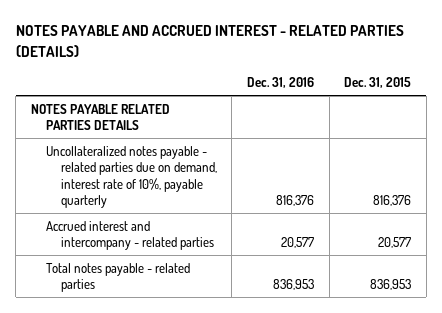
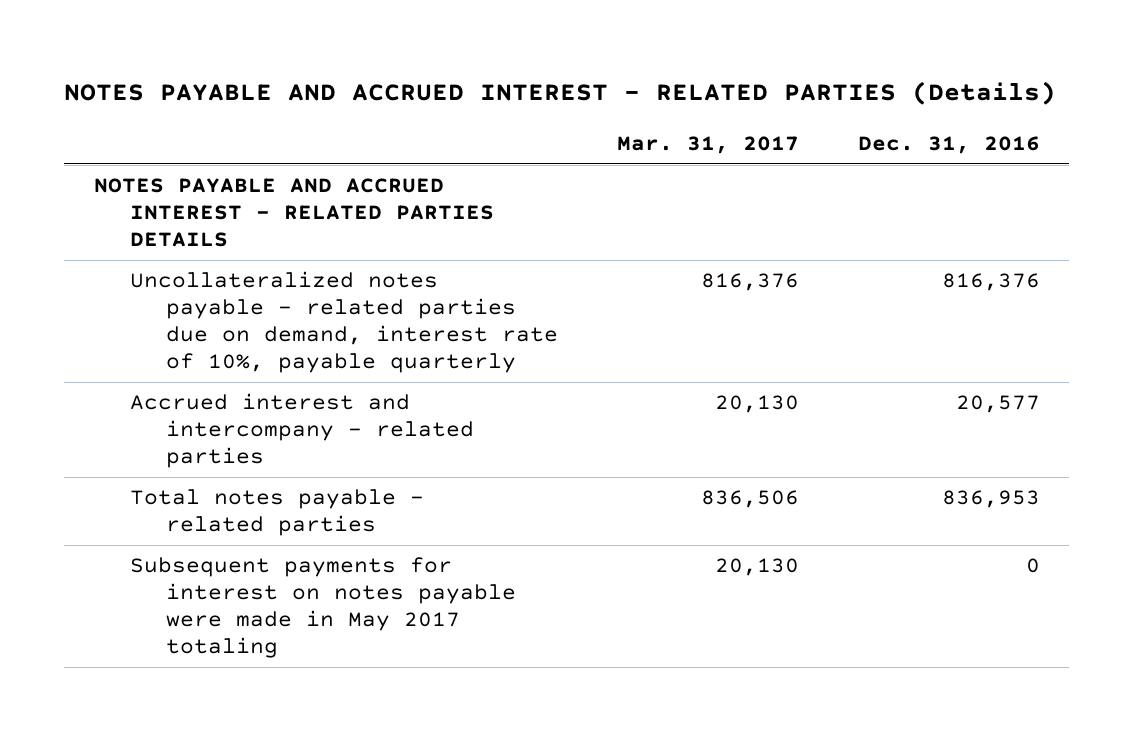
- NOTES PAYABLE AND ACCRUED INTEREST - RELATED PARTIES (DETAILS)
+ NOTES PAYABLE AND ACCRUED INTEREST - RELATED PARTIES (Details)
- | Dec. 31, 2016 | Dec. 31, 2015
+ | Mar. 31, 2017 | Dec. 31, 2016
- NOTES PAYABLE RELATED PARTIES DETAILS
+ NOTES PAYABLE AND ACCRUED INTEREST - RELATED PARTIES DETAILS
+ Subsequent payments for interest on notes payable were made in May 2017 totaling | 20,130 | 0

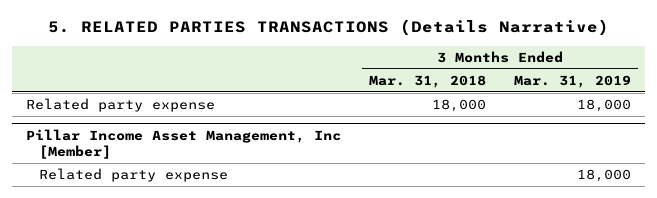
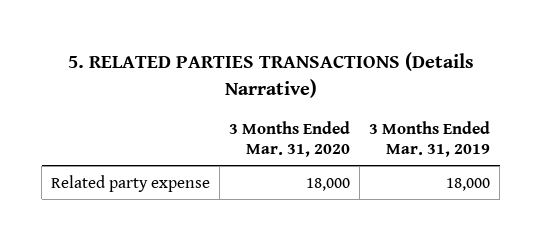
- | 3 Months Ended Mar. 31, 2018 | 3 Months Ended Mar. 31, 2019
+ | 3 Months Ended Mar. 31, 2020 | 3 Months Ended Mar. 31, 2019
- Pillar Income Asset Management, Inc [Member]
- Related party expense | | 18,000

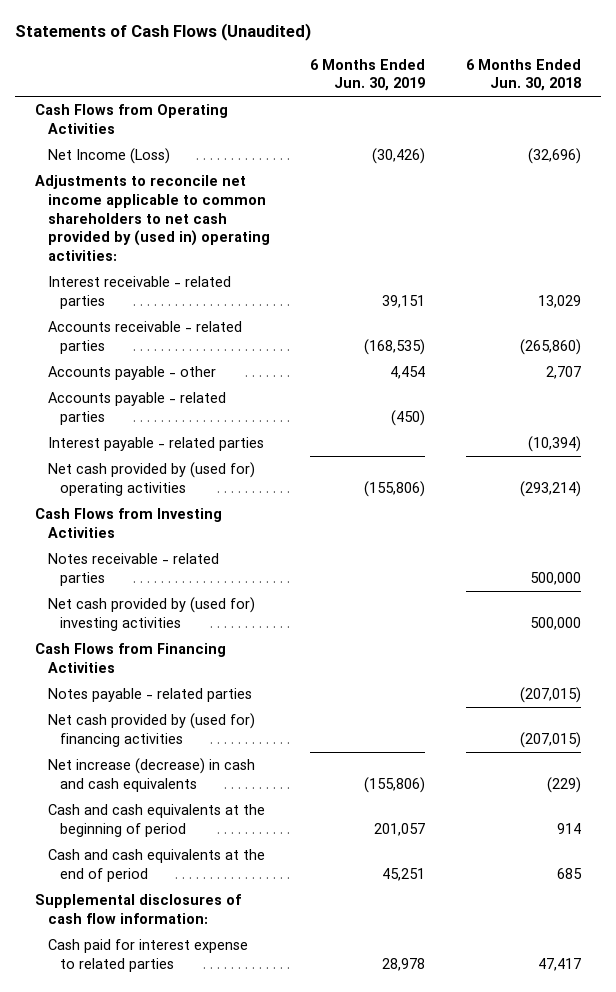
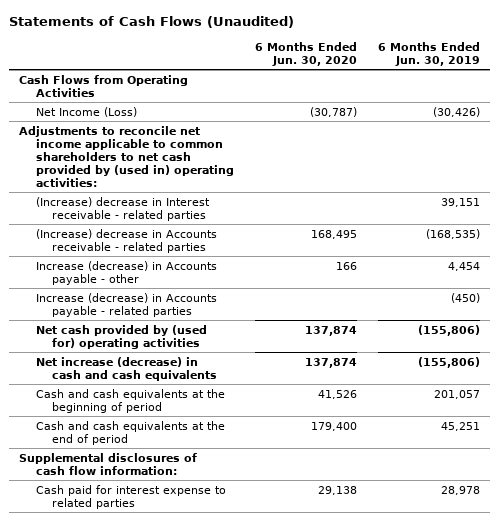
- | 6 Months Ended Jun. 30, 2019 | 6 Months Ended Jun. 30, 2018
+ | 6 Months Ended Jun. 30, 2020 | 6 Months Ended Jun. 30, 2019
- Interest receivable - related parties | 39,151 | 13,029
- Accounts receivable - related parties | (168,535) | (265,860)
- Accounts payable - other | 4,454 | 2,707
- Accounts payable - related parties | (450) |
- Interest payable - related parties | | (10,394)
+ (Increase) decrease in Interest receivable - related parties | | 39,151
+ (Increase) decrease in Accounts receivable - related parties | 168,495 | (168,535)
+ Increase (decrease) in Accounts payable - other | 166 | 4,454
+ Increase (decrease) in Accounts payable - related parties | | (450)
- Cash Flows from Investing Activities
- Notes receivable - related parties | | 500,000
- Net cash provided by (used for) investing activities | | 500,000
- Cash Flows from Financing Activities
- Notes payable - related parties | | (207,015)
- Net cash provided by (used for) financing activities | | (207,015)

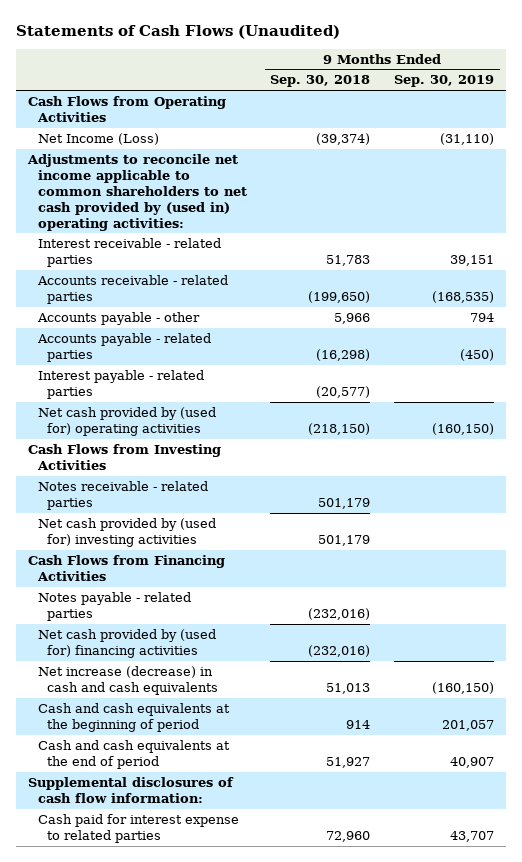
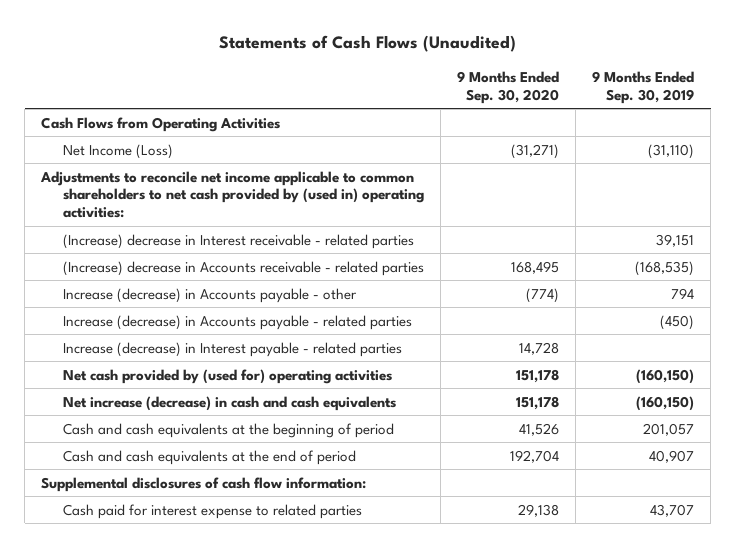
- | 9 Months Ended Sep. 30, 2018 | 9 Months Ended Sep. 30, 2019
+ | 9 Months Ended Sep. 30, 2020 | 9 Months Ended Sep. 30, 2019
- Interest receivable - related parties | 51,783 | 39,151
- Accounts receivable - related parties | (199,650) | (168,535)
- Accounts payable - other | 5,966 | 794
- Accounts payable - related parties | (16,298) | (450)
- Interest payable - related parties | (20,577) |
+ (Increase) decrease in Interest receivable - related parties | | 39,151
+ (Increase) decrease in Accounts receivable - related parties | 168,495 | (168,535)
+ Increase (decrease) in Accounts payable - other | (774) | 794
+ Increase (decrease) in Accounts payable - related parties | | (450)
+ Increase (decrease) in Interest payable - related parties | 14,728 |
- Cash Flows from Investing Activities
- Notes receivable - related parties | 501,179 |
- Net cash provided by (used for) investing activities | 501,179 |
- Cash Flows from Financing Activities
- Notes payable - related parties | (232,016) |
- Net cash provided by (used for) financing activities | (232,016) |

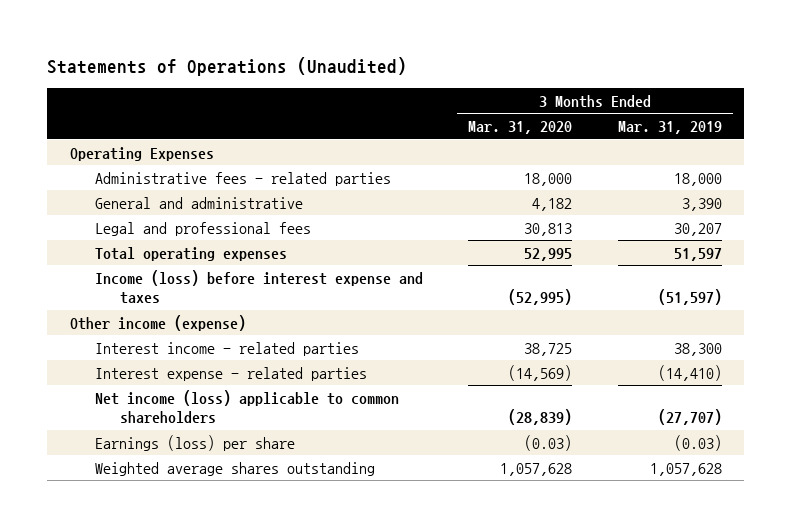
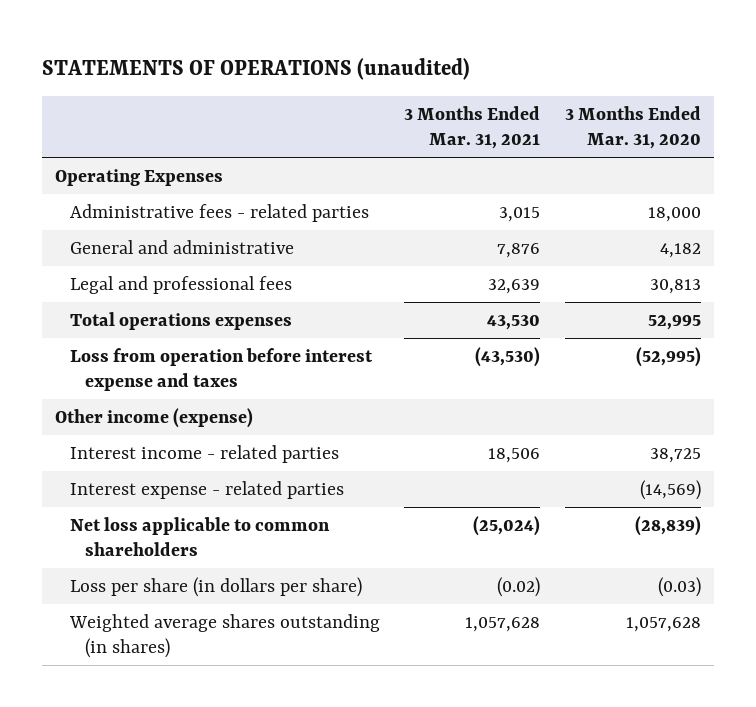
- Statements of Operations (Unaudited)
+ STATEMENTS OF OPERATIONS (unaudited)
- | 3 Months Ended Mar. 31, 2020 | 3 Months Ended Mar. 31, 2019
+ | 3 Months Ended Mar. 31, 2021 | 3 Months Ended Mar. 31, 2020
- Total operating expenses | 52,995 | 51,597
- Income (loss) before interest expense and taxes | (52,995) | (51,597)
+ Total operations expenses | 43,530 | 52,995
+ Loss from operation before interest expense and taxes | (43,530) | (52,995)
- Net income (loss) applicable to common shareholders | (28,839) | (27,707)
- Earnings (loss) per share | (0.03) | (0.03)
- Weighted average shares outstanding | 1,057,628 | 1,057,628
+ Net loss applicable to common shareholders | (25,024) | (28,839)
+ Loss per share (in dollars per share) | (0.02) | (0.03)
+ Weighted average shares outstanding (in shares) | 1,057,628 | 1,057,628

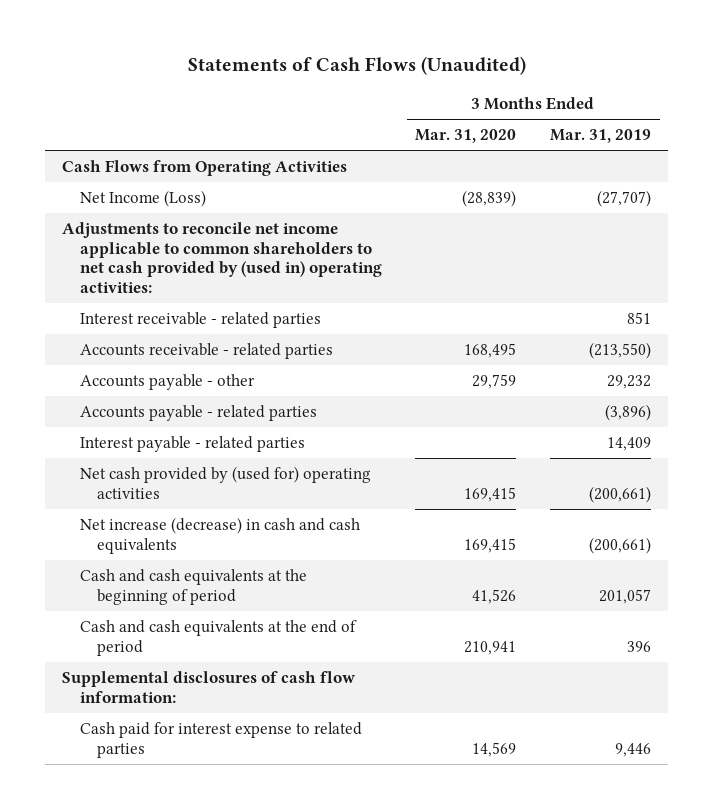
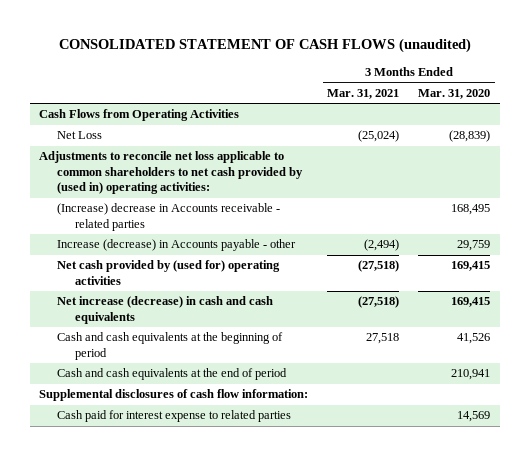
- Statements of Cash Flows (Unaudited)
+ CONSOLIDATED STATEMENT OF CASH FLOWS (unaudited)
- | 3 Months Ended Mar. 31, 2020 | 3 Months Ended Mar. 31, 2019
+ | 3 Months Ended Mar. 31, 2021 | 3 Months Ended Mar. 31, 2020
- Net Income (Loss) | (28,839) | (27,707)
- Adjustments to reconcile net income applicable to common shareholders to net cash provided by (used in) operating activities:
- Interest receivable - related parties | | 851
- Accounts receivable - related parties | 168,495 | (213,550)
- Accounts payable - other | 29,759 | 29,232
- Accounts payable - related parties | | (3,896)
- Interest payable - related parties | | 14,409
+ Net Loss | (25,024) | (28,839)
+ Adjustments to reconcile net loss applicable to common shareholders to net cash provided by (used in) operating activities:
+ (Increase) decrease in Accounts receivable - related parties | | 168,495
+ Increase (decrease) in Accounts payable - other | (2,494) | 29,759

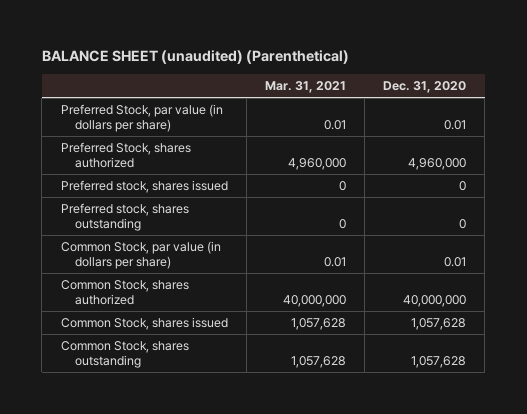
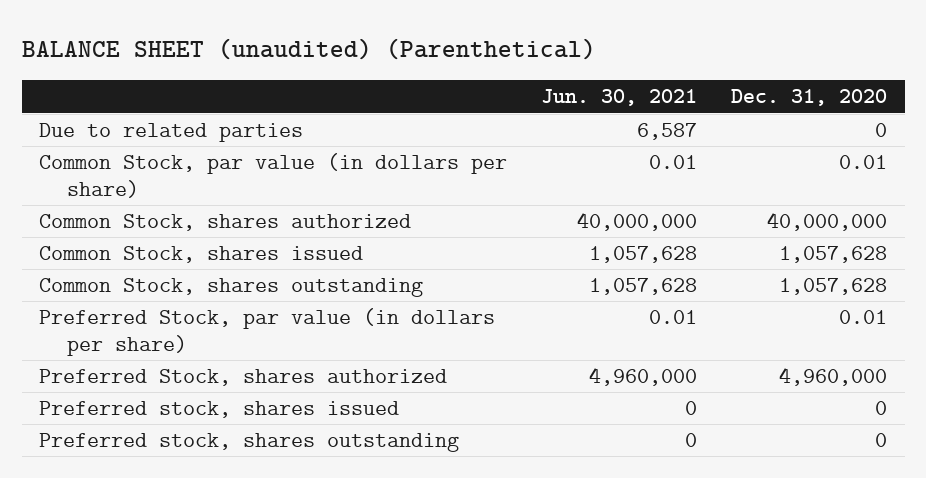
- | Mar. 31, 2021 | Dec. 31, 2020
+ | Jun. 30, 2021 | Dec. 31, 2020
+ Due to related parties | 6,587 | 0
moved down: Preferred Stock, par value (in dollars per share) | 0.01 | 0.01
moved down: Preferred Stock, shares authorized | 4,960,000 | 4,960,000
moved down: Preferred stock, shares issued | 0 | 0
moved down: Preferred stock, shares outstanding | 0 | 0

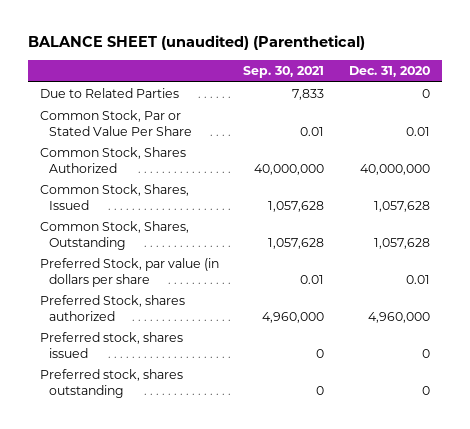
- | Jun. 30, 2021 | Dec. 31, 2020
+ | Sep. 30, 2021 | Dec. 31, 2020
- Due to related parties | 6,587 | 0
- Common Stock, par value (in dollars per share) | 0.01 | 0.01
- Common Stock, shares authorized | 40,000,000 | 40,000,000
- Common Stock, shares issued | 1,057,628 | 1,057,628
- Common Stock, shares outstanding | 1,057,628 | 1,057,628
- Preferred Stock, par value (in dollars per share) | 0.01 | 0.01
+ Due to Related Parties | 7,833 | 0
+ Common Stock, Par or Stated Value Per Share | 0.01 | 0.01
+ Common Stock, Shares Authorized | 40,000,000 | 40,000,000
+ Common Stock, Shares, Issued | 1,057,628 | 1,057,628
+ Common Stock, Shares, Outstanding | 1,057,628 | 1,057,628
+ Preferred Stock, par value (in dollars per share | 0.01 | 0.01

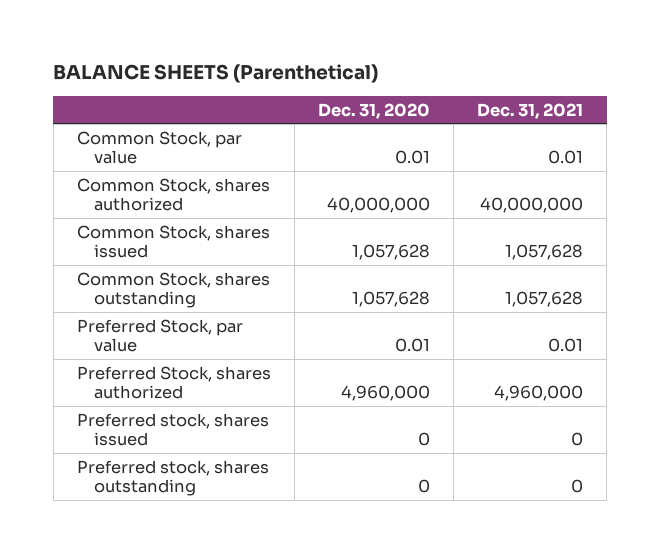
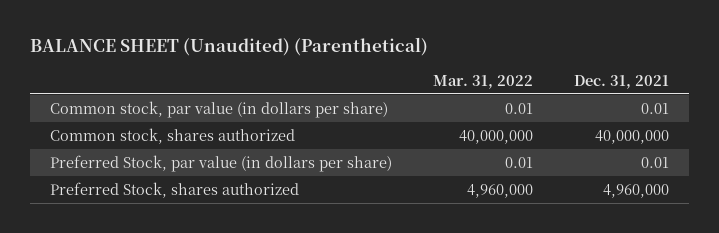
- BALANCE SHEETS (Parenthetical)
+ BALANCE SHEET (Unaudited) (Parenthetical)
- | Dec. 31, 2020 | Dec. 31, 2021
+ | Mar. 31, 2022 | Dec. 31, 2021
- Common Stock, par value | 0.01 | 0.01
- Common Stock, shares authorized | 40,000,000 | 40,000,000
- Common Stock, shares issued | 1,057,628 | 1,057,628
- Common Stock, shares outstanding | 1,057,628 | 1,057,628
- Preferred Stock, par value | 0.01 | 0.01
+ Common stock, par value (in dollars per share) | 0.01 | 0.01
+ Common stock, shares authorized | 40,000,000 | 40,000,000
+ Preferred Stock, par value (in dollars per share) | 0.01 | 0.01
- Preferred stock, shares issued | 0 | 0
- Preferred stock, shares outstanding | 0 | 0

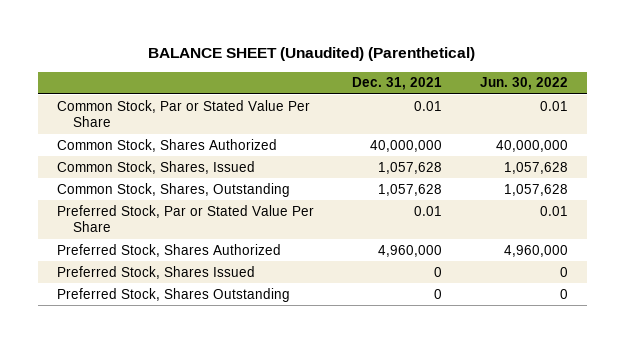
- | Mar. 31, 2022 | Dec. 31, 2021
+ | Dec. 31, 2021 | Jun. 30, 2022
- Common stock, par value (in dollars per share) | 0.01 | 0.01
- Common stock, shares authorized | 40,000,000 | 40,000,000
- Preferred Stock, par value (in dollars per share) | 0.01 | 0.01
- Preferred Stock, shares authorized | 4,960,000 | 4,960,000
+ Common Stock, Par or Stated Value Per Share | 0.01 | 0.01
+ Common Stock, Shares Authorized | 40,000,000 | 40,000,000
+ Common Stock, Shares, Issued | 1,057,628 | 1,057,628
+ Common Stock, Shares, Outstanding | 1,057,628 | 1,057,628
+ Preferred Stock, Par or Stated Value Per Share | 0.01 | 0.01
+ Preferred Stock, Shares Authorized | 4,960,000 | 4,960,000
+ Preferred Stock, Shares Issued | 0 | 0
+ Preferred Stock, Shares Outstanding | 0 | 0

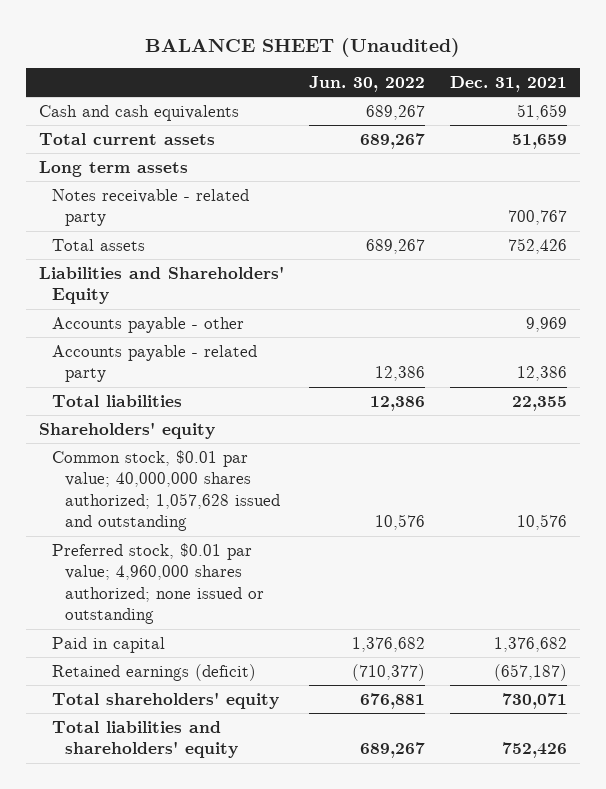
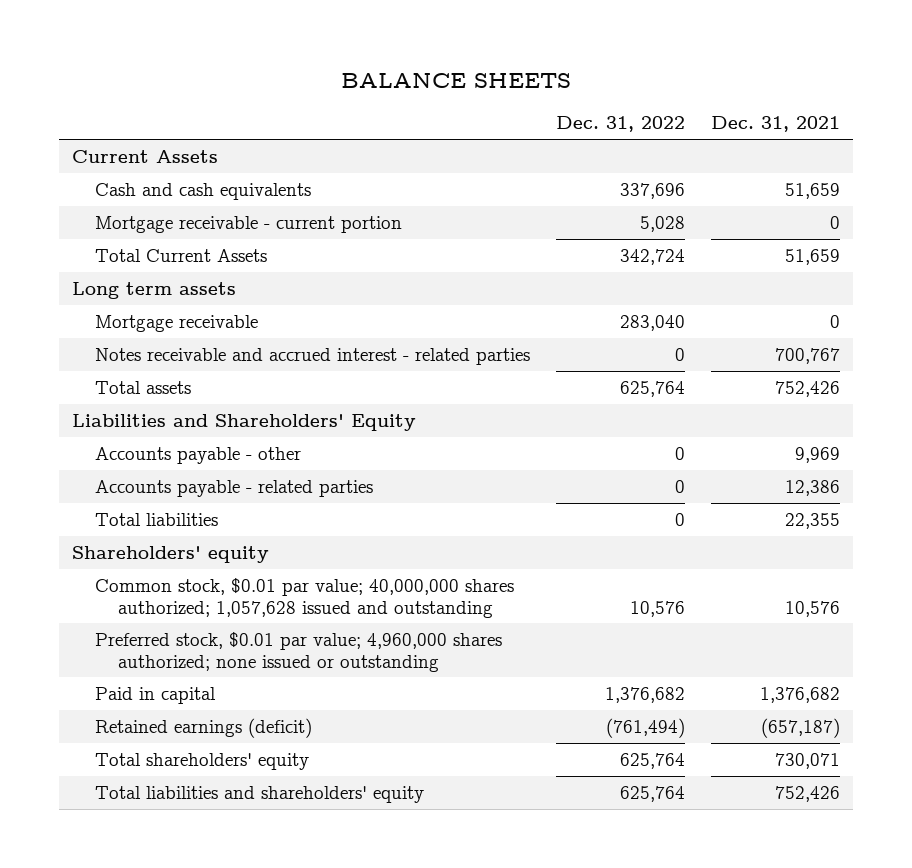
- BALANCE SHEET (Unaudited)
+ BALANCE SHEETS
- | Jun. 30, 2022 | Dec. 31, 2021
+ | Dec. 31, 2022 | Dec. 31, 2021
+ Current Assets
- Total current assets | 689,267 | 51,659
+ Mortgage receivable - current portion | 5,028 | 0
+ Total Current Assets | 342,724 | 51,659
- Notes receivable - related party | | 700,767
+ Mortgage receivable | 283,040 | 0
+ Notes receivable and accrued interest - related parties | 0 | 700,767
- Accounts payable - related party | 12,386 | 12,386
+ Accounts payable - related parties | 0 | 12,386

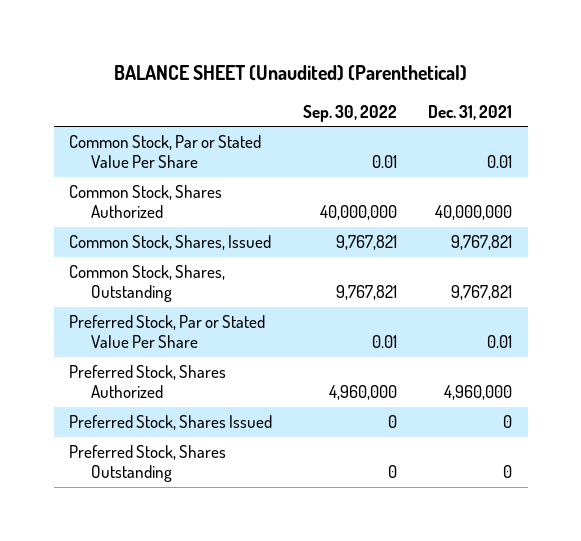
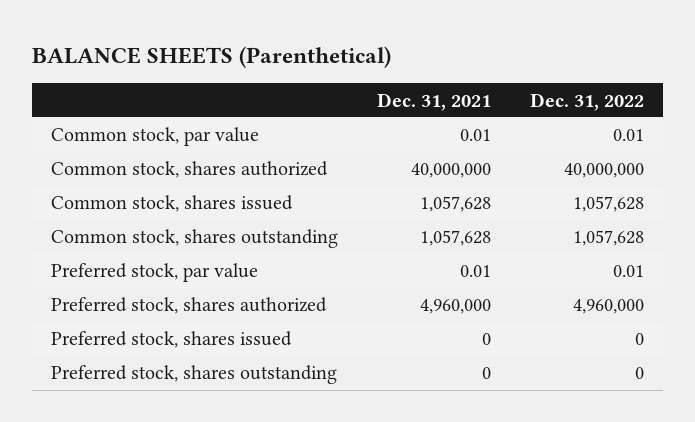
- BALANCE SHEET (Unaudited) (Parenthetical)
+ BALANCE SHEETS (Parenthetical)
- | Sep. 30, 2022 | Dec. 31, 2021
+ | Dec. 31, 2021 | Dec. 31, 2022
- Common Stock, Par or Stated Value Per Share | 0.01 | 0.01
- Common Stock, Shares Authorized | 40,000,000 | 40,000,000
- Common Stock, Shares, Issued | 9,767,821 | 9,767,821
- Common Stock, Shares, Outstanding | 9,767,821 | 9,767,821
- Preferred Stock, Par or Stated Value Per Share | 0.01 | 0.01
- Preferred Stock, Shares Authorized | 4,960,000 | 4,960,000
- Preferred Stock, Shares Issued | 0 | 0
- Preferred Stock, Shares Outstanding | 0 | 0
+ Common stock, par value | 0.01 | 0.01
+ Common stock, shares authorized | 40,000,000 | 40,000,000
+ Common stock, shares issued | 1,057,628 | 1,057,628
+ Common stock, shares outstanding | 1,057,628 | 1,057,628
+ Preferred stock, par value | 0.01 | 0.01
+ Preferred stock, shares authorized | 4,960,000 | 4,960,000
+ Preferred stock, shares issued | 0 | 0
+ Preferred stock, shares outstanding | 0 | 0

